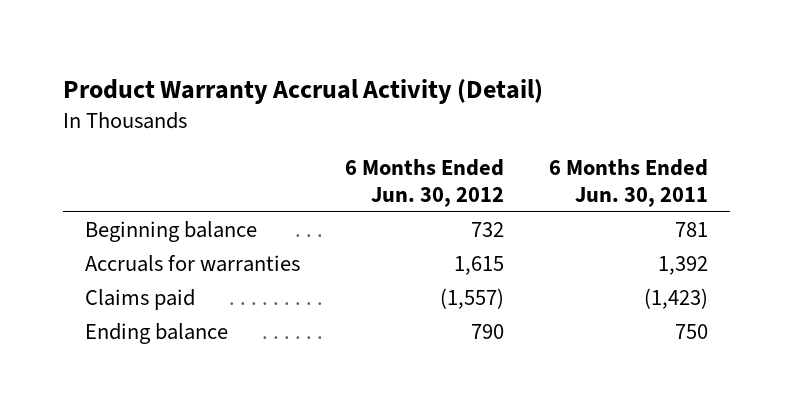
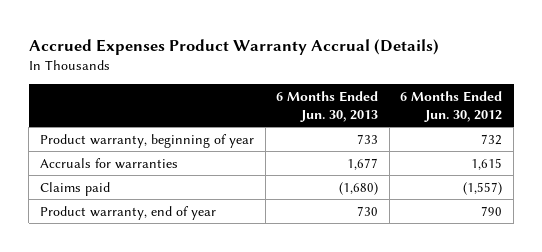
- Product Warranty Accrual Activity (Detail)
+ Accrued Expenses Product Warranty Accrual (Details)
- | 6 Months Ended Jun. 30, 2012 | 6 Months Ended Jun. 30, 2011
+ | 6 Months Ended Jun. 30, 2013 | 6 Months Ended Jun. 30, 2012
- Beginning balance | 732 | 781
+ Product warranty, beginning of year | 733 | 732
- Ending balance | 790 | 750
+ Product warranty, end of year | 730 | 790

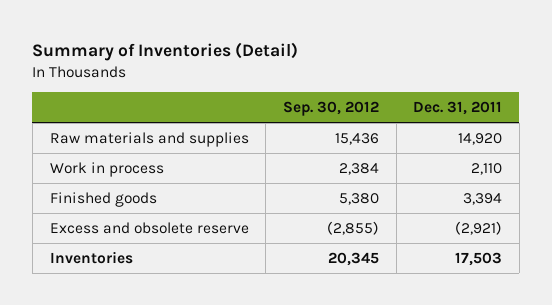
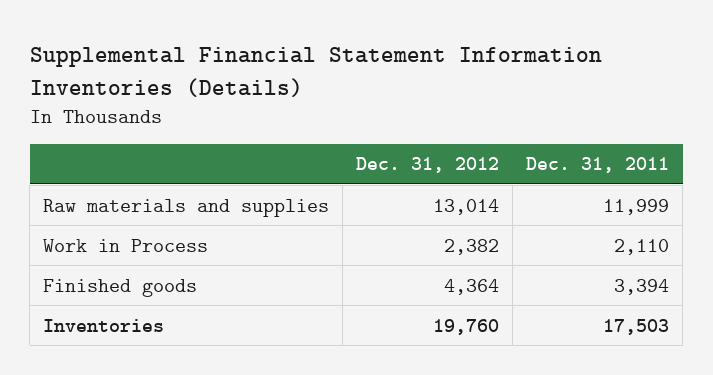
- Summary of Inventories (Detail)
+ Supplemental Financial Statement Information Inventories (Details)
- | Sep. 30, 2012 | Dec. 31, 2011
+ | Dec. 31, 2012 | Dec. 31, 2011
- Raw materials and supplies | 15,436 | 14,920
- Work in process | 2,384 | 2,110
+ Raw materials and supplies | 13,014 | 11,999
+ Work in Process | 2,382 | 2,110
- Excess and obsolete reserve | (2,855) | (2,921)

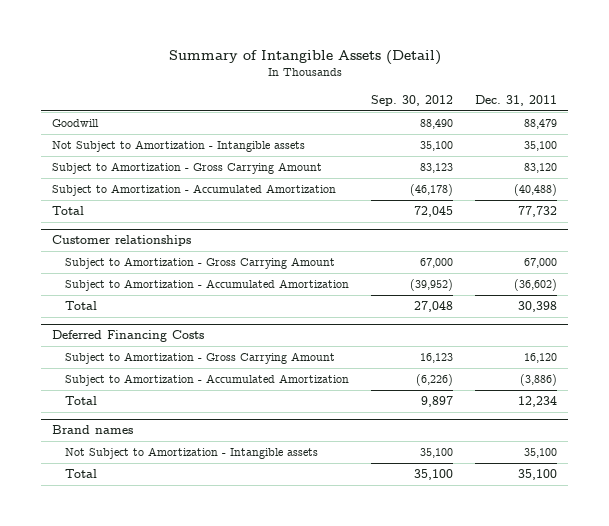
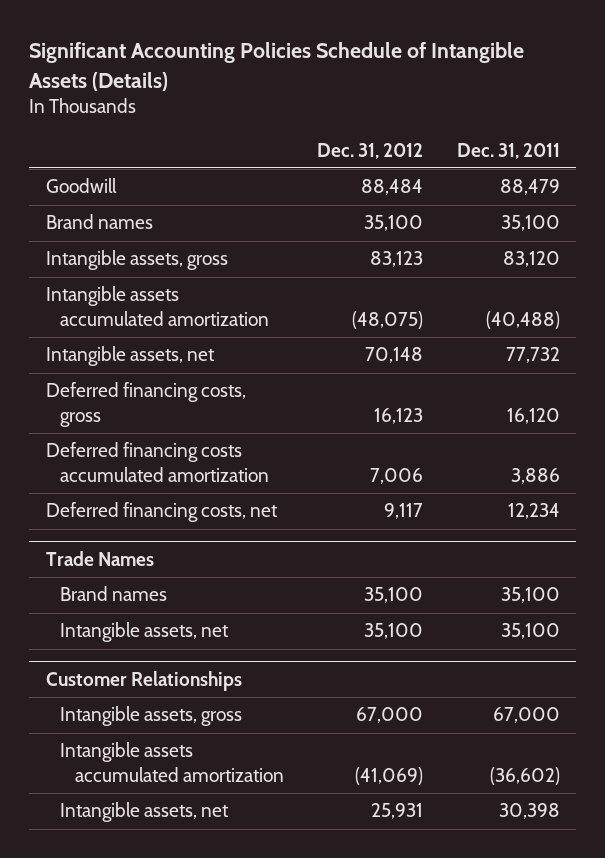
- Summary of Intangible Assets (Detail)
+ Significant Accounting Policies Schedule of Intangible Assets (Details)
- | Sep. 30, 2012 | Dec. 31, 2011
+ | Dec. 31, 2012 | Dec. 31, 2011
- Not Subject to Amortization - Intangible assets | 35,100 | 35,100
- Subject to Amortization - Gross Carrying Amount | 83,123 | 83,120
- Subject to Amortization - Accumulated Amortization | (46,178) | (40,488)
- Total | 72,045 | 77,732
- Customer relationships
- Subject to Amortization - Gross Carrying Amount | 67,000 | 67,000
- Subject to Amortization - Accumulated Amortization | (39,952) | (36,602)
- Total | 27,048 | 30,398
- Deferred Financing Costs
- Subject to Amortization - Gross Carrying Amount | 16,123 | 16,120
- Subject to Amortization - Accumulated Amortization | (6,226) | (3,886)
- Total | 9,897 | 12,234
- Brand names
- Not Subject to Amortization - Intangible assets | 35,100 | 35,100
- Total | 35,100 | 35,100
+ Brand names | 35,100 | 35,100
+ Intangible assets, gross | 83,123 | 83,120
+ Intangible assets accumulated amortization | (48,075) | (40,488)
+ Intangible assets, net | 70,148 | 77,732
+ Deferred financing costs, gross | 16,123 | 16,120
+ Deferred financing costs accumulated amortization | 7,006 | 3,886
+ Deferred financing costs, net | 9,117 | 12,234
+ Trade Names
+ Brand names | 35,100 | 35,100
+ Intangible assets, net | 35,100 | 35,100
+ Customer Relationships
+ Intangible assets, gross | 67,000 | 67,000
+ Intangible assets accumulated amortization | (41,069) | (36,602)
+ Intangible assets, net | 25,931 | 30,398

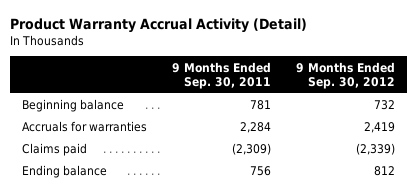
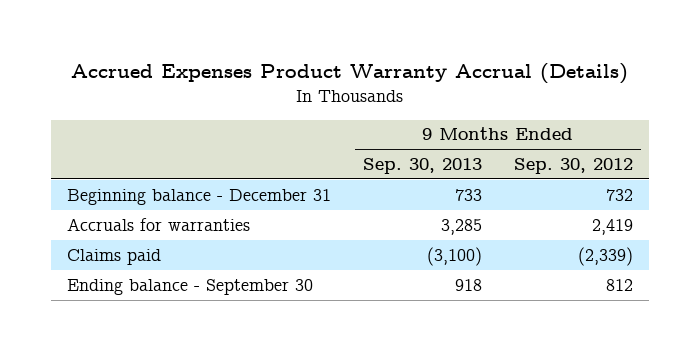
- Product Warranty Accrual Activity (Detail)
+ Accrued Expenses Product Warranty Accrual (Details)
- | 9 Months Ended Sep. 30, 2011 | 9 Months Ended Sep. 30, 2012
+ | 9 Months Ended Sep. 30, 2013 | 9 Months Ended Sep. 30, 2012
- Beginning balance | 781 | 732
+ Beginning balance - December 31 | 733 | 732
- Ending balance | 756 | 812
+ Ending balance - September 30 | 918 | 812

